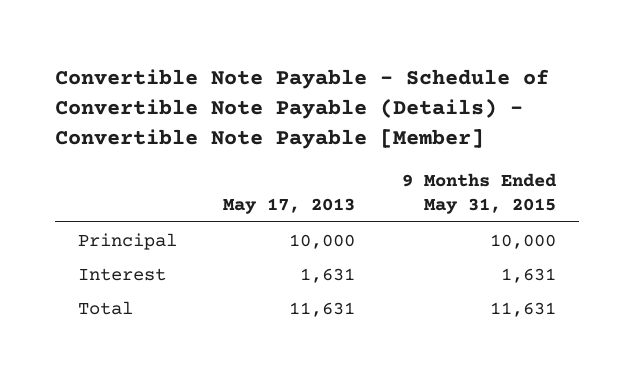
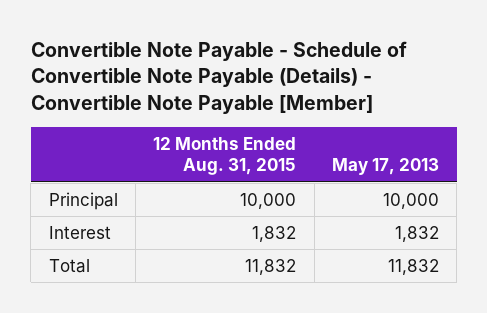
- | May 17, 2013 | 9 Months Ended May 31, 2015
+ | 12 Months Ended Aug. 31, 2015 | May 17, 2013
- Interest | 1,631 | 1,631
- Total | 11,631 | 11,631
+ Interest | 1,832 | 1,832
+ Total | 11,832 | 11,832

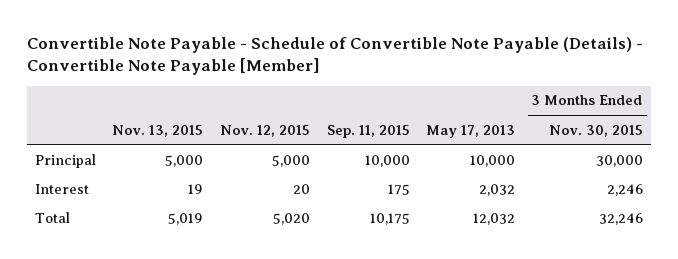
- | 12 Months Ended Aug. 31, 2015 | May 17, 2013
+ | Nov. 13, 2015 | Nov. 12, 2015 | Sep. 11, 2015 | May 17, 2013 | 3 Months Ended Nov. 30, 2015
- Interest | 1,832 | 1,832
- Total | 11,832 | 11,832
+ Interest | 19 | 20 | 175 | 2,032 | 2,246
+ Total | 5,019 | 5,020 | 10,175 | 12,032 | 32,246

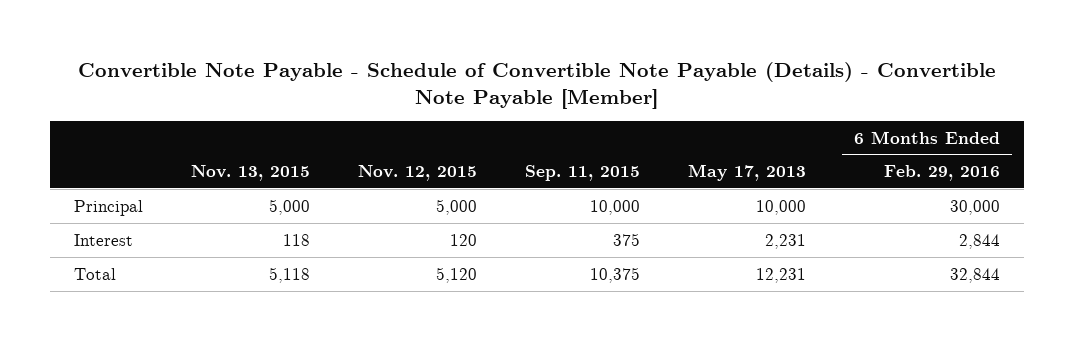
- | Nov. 13, 2015 | Nov. 12, 2015 | Sep. 11, 2015 | May 17, 2013 | 3 Months Ended Nov. 30, 2015
+ | Nov. 13, 2015 | Nov. 12, 2015 | Sep. 11, 2015 | May 17, 2013 | 6 Months Ended Feb. 29, 2016
- Interest | 19 | 20 | 175 | 2,032 | 2,246
- Total | 5,019 | 5,020 | 10,175 | 12,032 | 32,246
+ Interest | 118 | 120 | 375 | 2,231 | 2,844
+ Total | 5,118 | 5,120 | 10,375 | 12,231 | 32,844

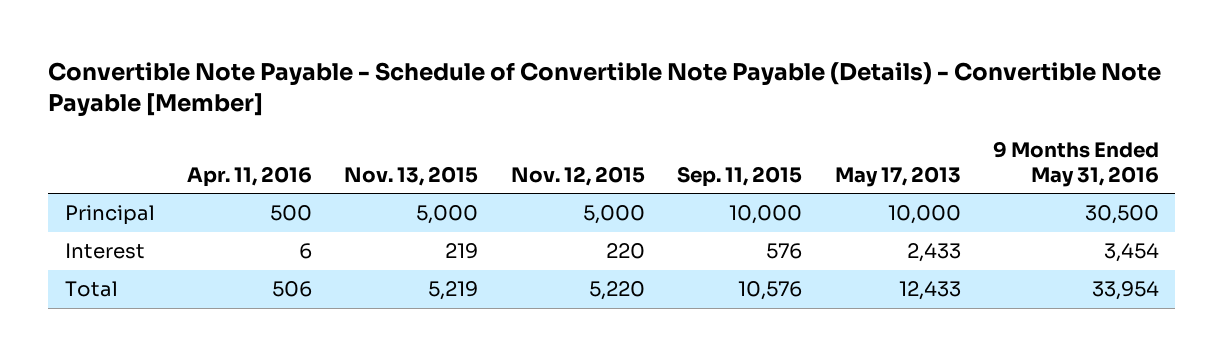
- | Nov. 13, 2015 | Nov. 12, 2015 | Sep. 11, 2015 | May 17, 2013 | 6 Months Ended Feb. 29, 2016
+ | Apr. 11, 2016 | Nov. 13, 2015 | Nov. 12, 2015 | Sep. 11, 2015 | May 17, 2013 | 9 Months Ended May 31, 2016
- Interest | 118 | 120 | 375 | 2,231 | 2,844
- Total | 5,118 | 5,120 | 10,375 | 12,231 | 32,844
+ Interest | 6 | 219 | 220 | 576 | 2,433 | 3,454
+ Total | 506 | 5,219 | 5,220 | 10,576 | 12,433 | 33,954

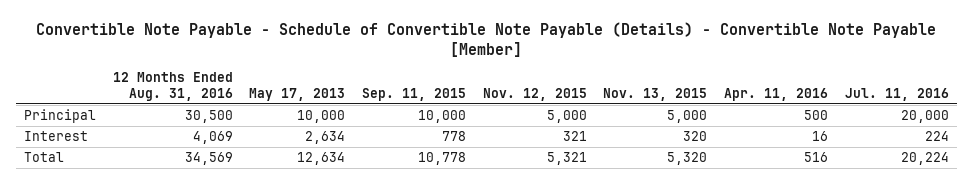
- | Apr. 11, 2016 | Nov. 13, 2015 | Nov. 12, 2015 | Sep. 11, 2015 | May 17, 2013 | 9 Months Ended May 31, 2016
+ | 12 Months Ended Aug. 31, 2016 | May 17, 2013 | Sep. 11, 2015 | Nov. 12, 2015 | Nov. 13, 2015 | Apr. 11, 2016 | Jul. 11, 2016
- Interest | 6 | 219 | 220 | 576 | 2,433 | 3,454
- Total | 506 | 5,219 | 5,220 | 10,576 | 12,433 | 33,954
+ Interest | 4,069 | 2,634 | 778 | 321 | 320 | 16 | 224
+ Total | 34,569 | 12,634 | 10,778 | 5,321 | 5,320 | 516 | 20,224

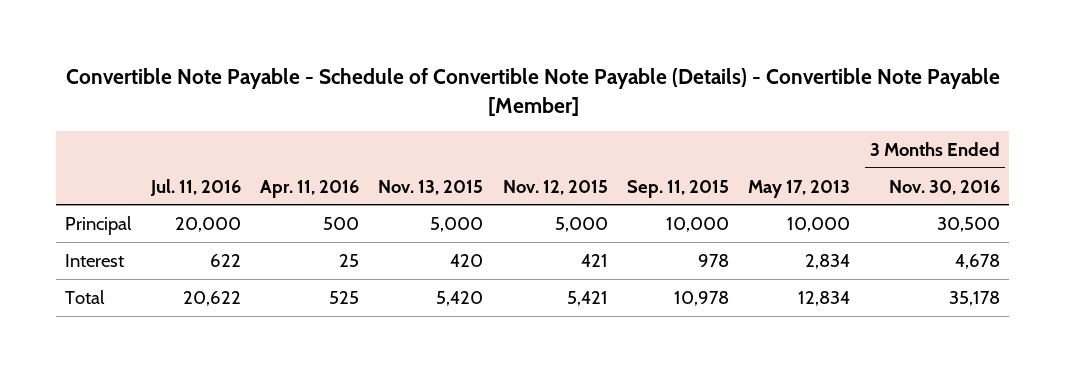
- | 12 Months Ended Aug. 31, 2016 | May 17, 2013 | Sep. 11, 2015 | Nov. 12, 2015 | Nov. 13, 2015 | Apr. 11, 2016 | Jul. 11, 2016
+ | Jul. 11, 2016 | Apr. 11, 2016 | Nov. 13, 2015 | Nov. 12, 2015 | Sep. 11, 2015 | May 17, 2013 | 3 Months Ended Nov. 30, 2016
- Interest | 4,069 | 2,634 | 778 | 321 | 320 | 16 | 224
- Total | 34,569 | 12,634 | 10,778 | 5,321 | 5,320 | 516 | 20,224
+ Interest | 622 | 25 | 420 | 421 | 978 | 2,834 | 4,678
+ Total | 20,622 | 525 | 5,420 | 5,421 | 10,978 | 12,834 | 35,178

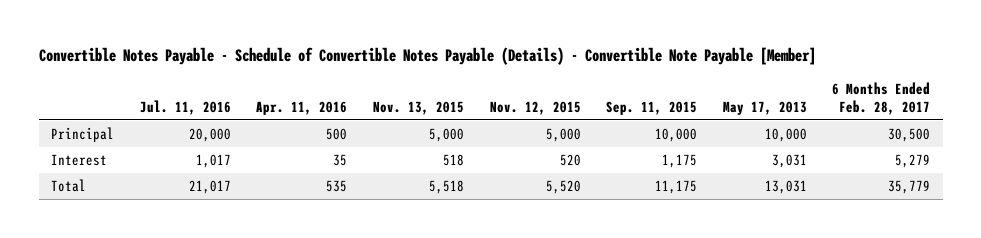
- Convertible Note Payable - Schedule of Convertible Note Payable (Details) - Convertible Note Payable [Member]
+ Convertible Notes Payable - Schedule of Convertible Notes Payable (Details) - Convertible Note Payable [Member]
- | Jul. 11, 2016 | Apr. 11, 2016 | Nov. 13, 2015 | Nov. 12, 2015 | Sep. 11, 2015 | May 17, 2013 | 3 Months Ended Nov. 30, 2016
+ | Jul. 11, 2016 | Apr. 11, 2016 | Nov. 13, 2015 | Nov. 12, 2015 | Sep. 11, 2015 | May 17, 2013 | 6 Months Ended Feb. 28, 2017
- Interest | 622 | 25 | 420 | 421 | 978 | 2,834 | 4,678
- Total | 20,622 | 525 | 5,420 | 5,421 | 10,978 | 12,834 | 35,178
+ Interest | 1,017 | 35 | 518 | 520 | 1,175 | 3,031 | 5,279
+ Total | 21,017 | 535 | 5,518 | 5,520 | 11,175 | 13,031 | 35,779

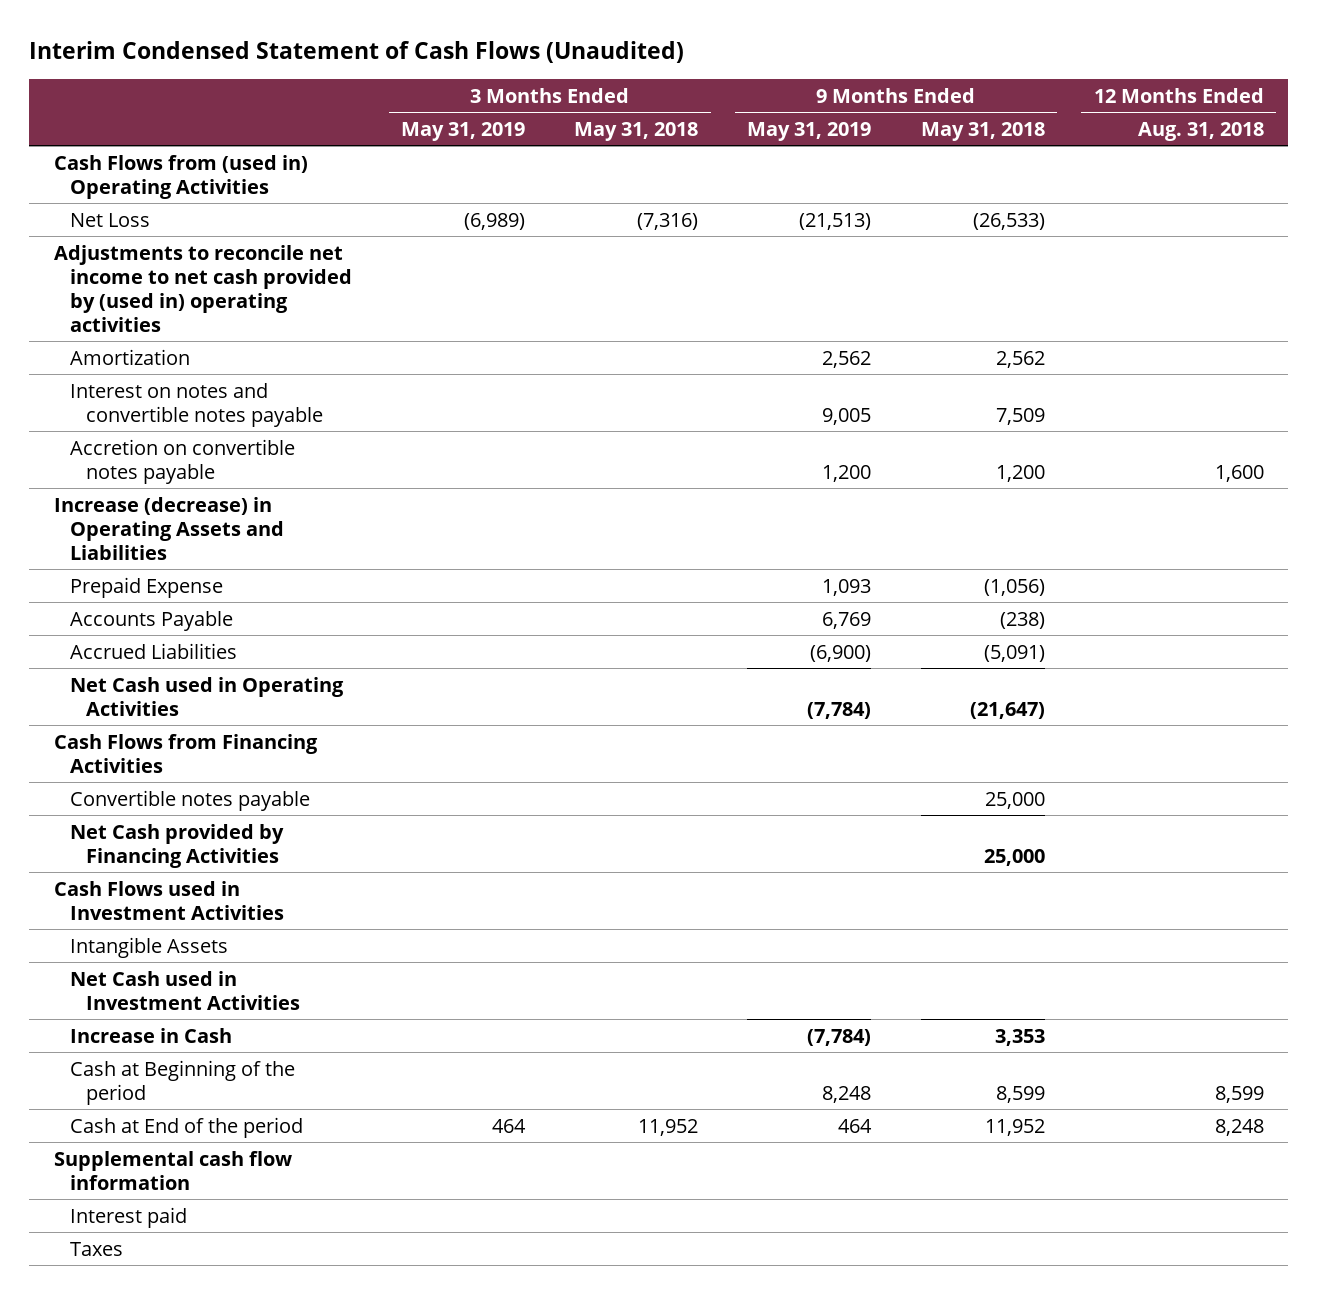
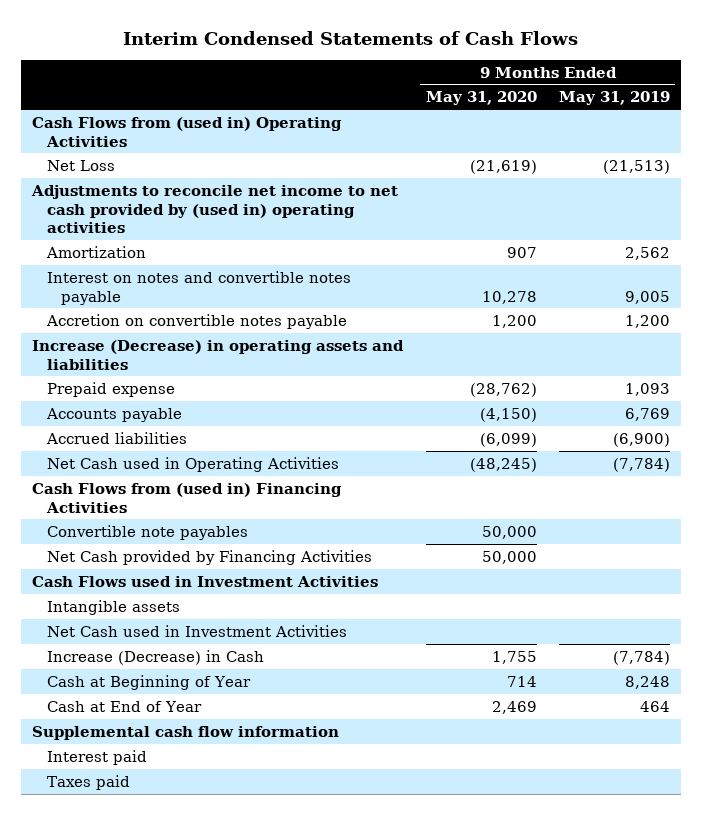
- Interim Condensed Statement of Cash Flows (Unaudited)
+ Interim Condensed Statements of Cash Flows
- | 3 Months Ended May 31, 2019 | 3 Months Ended May 31, 2018 | 9 Months Ended May 31, 2019 | 9 Months Ended May 31, 2018 | 12 Months Ended Aug. 31, 2018
+ | 9 Months Ended May 31, 2020 | 9 Months Ended May 31, 2019
- Increase (decrease) in Operating Assets and Liabilities
- Prepaid Expense | | | 1,093 | (1,056) |
- Accounts Payable | | | 6,769 | (238) |
- Accrued Liabilities | | | (6,900) | (5,091) |
+ Increase (Decrease) in operating assets and liabilities
+ Prepaid expense | (28,762) | 1,093
+ Accounts payable | (4,150) | 6,769
+ Accrued liabilities | (6,099) | (6,900)
- Cash Flows from Financing Activities
- Convertible notes payable | | | | 25,000 |
+ Cash Flows from (used in) Financing Activities
+ Convertible note payables | 50,000 |
- Intangible Assets
+ Intangible assets
- Increase in Cash | | | (7,784) | 3,353 |
- Cash at Beginning of the period | | | 8,248 | 8,599 | 8,599
- Cash at End of the period | 464 | 11,952 | 464 | 11,952 | 8,248
+ Increase (Decrease) in Cash | 1,755 | (7,784)
+ Cash at Beginning of Year | 714 | 8,248
+ Cash at End of Year | 2,469 | 464
- Taxes
+ Taxes paid

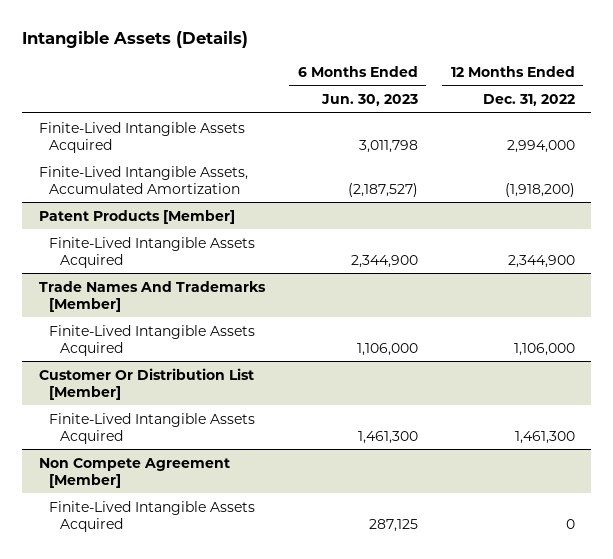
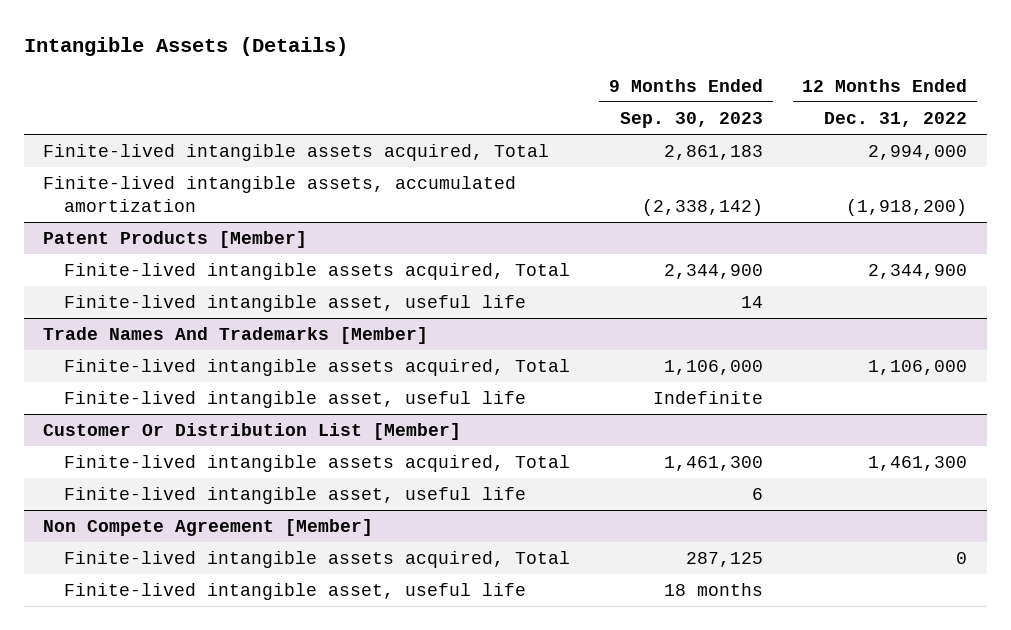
- | 6 Months Ended Jun. 30, 2023 | 12 Months Ended Dec. 31, 2022
+ | 9 Months Ended Sep. 30, 2023 | 12 Months Ended Dec. 31, 2022
- Finite-Lived Intangible Assets Acquired | 3,011,798 | 2,994,000
- Finite-Lived Intangible Assets, Accumulated Amortization | (2,187,527) | (1,918,200)
+ Finite-lived intangible assets acquired, Total | 2,861,183 | 2,994,000
+ Finite-lived intangible assets, accumulated amortization | (2,338,142) | (1,918,200)
@ Patent Products [Member]
- Finite-Lived Intangible Assets Acquired | 2,344,900 | 2,344,900
+ Finite-lived intangible assets acquired, Total | 2,344,900 | 2,344,900
+ Finite-lived intangible asset, useful life | 14 |
@ Trade Names And Trademarks [Member]
- Finite-Lived Intangible Assets Acquired | 1,106,000 | 1,106,000
+ Finite-lived intangible assets acquired, Total | 1,106,000 | 1,106,000
+ Finite-lived intangible asset, useful life | Indefinite |
@ Customer Or Distribution List [Member]
- Finite-Lived Intangible Assets Acquired | 1,461,300 | 1,461,300
+ Finite-lived intangible assets acquired, Total | 1,461,300 | 1,461,300
+ Finite-lived intangible asset, useful life | 6 |
@ Non Compete Agreement [Member]
- Finite-Lived Intangible Assets Acquired | 287,125 | 0
+ Finite-lived intangible assets acquired, Total | 287,125 | 0
+ Finite-lived intangible asset, useful life | 18 months |

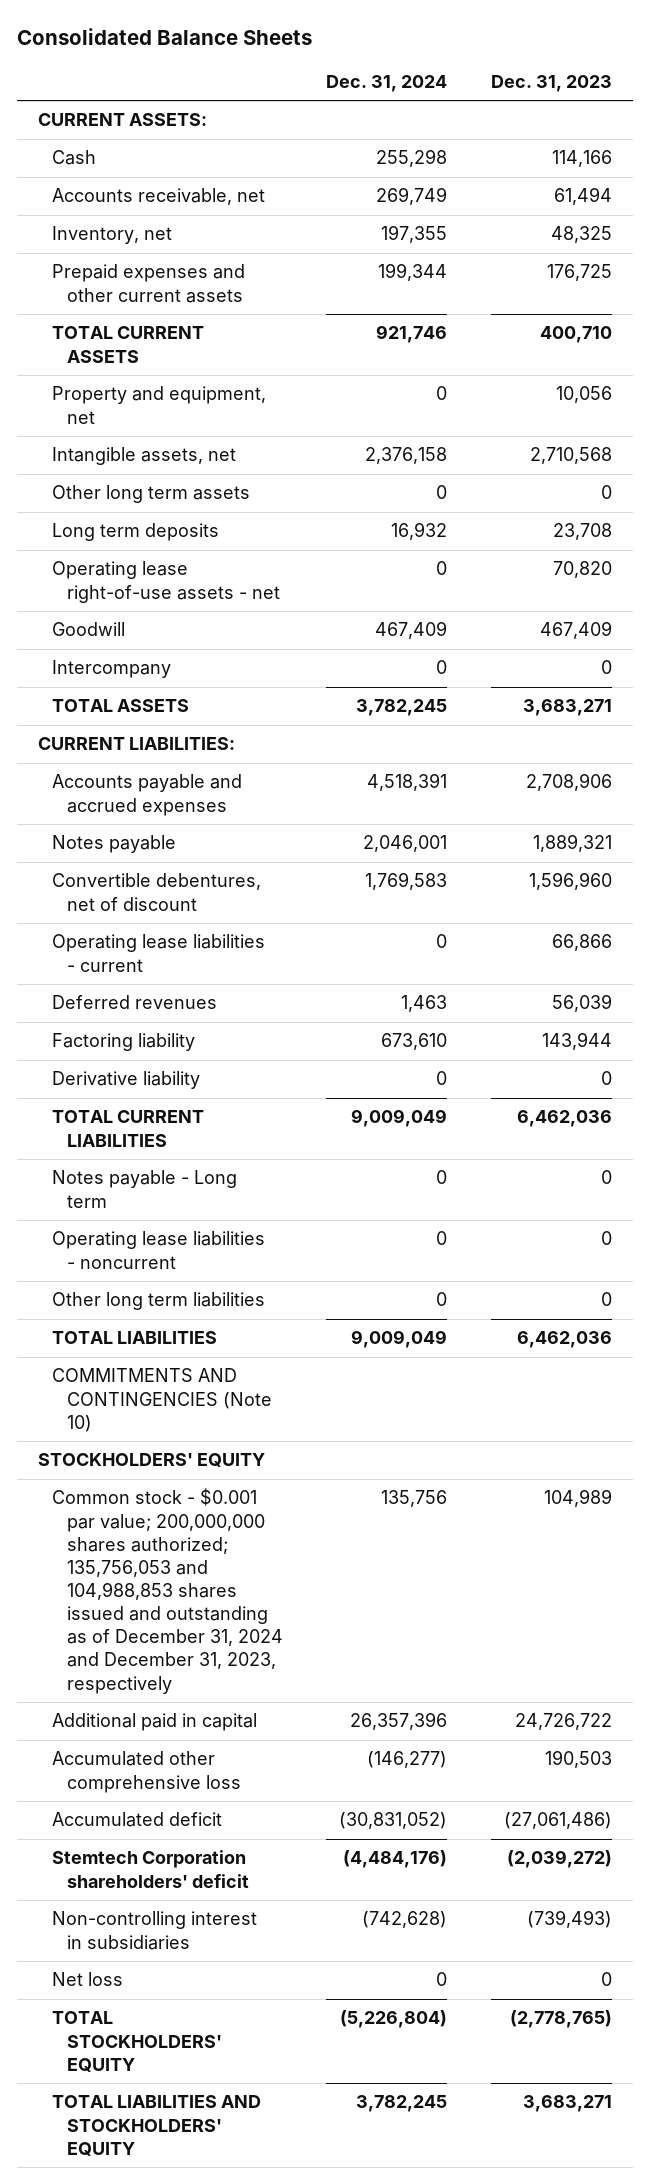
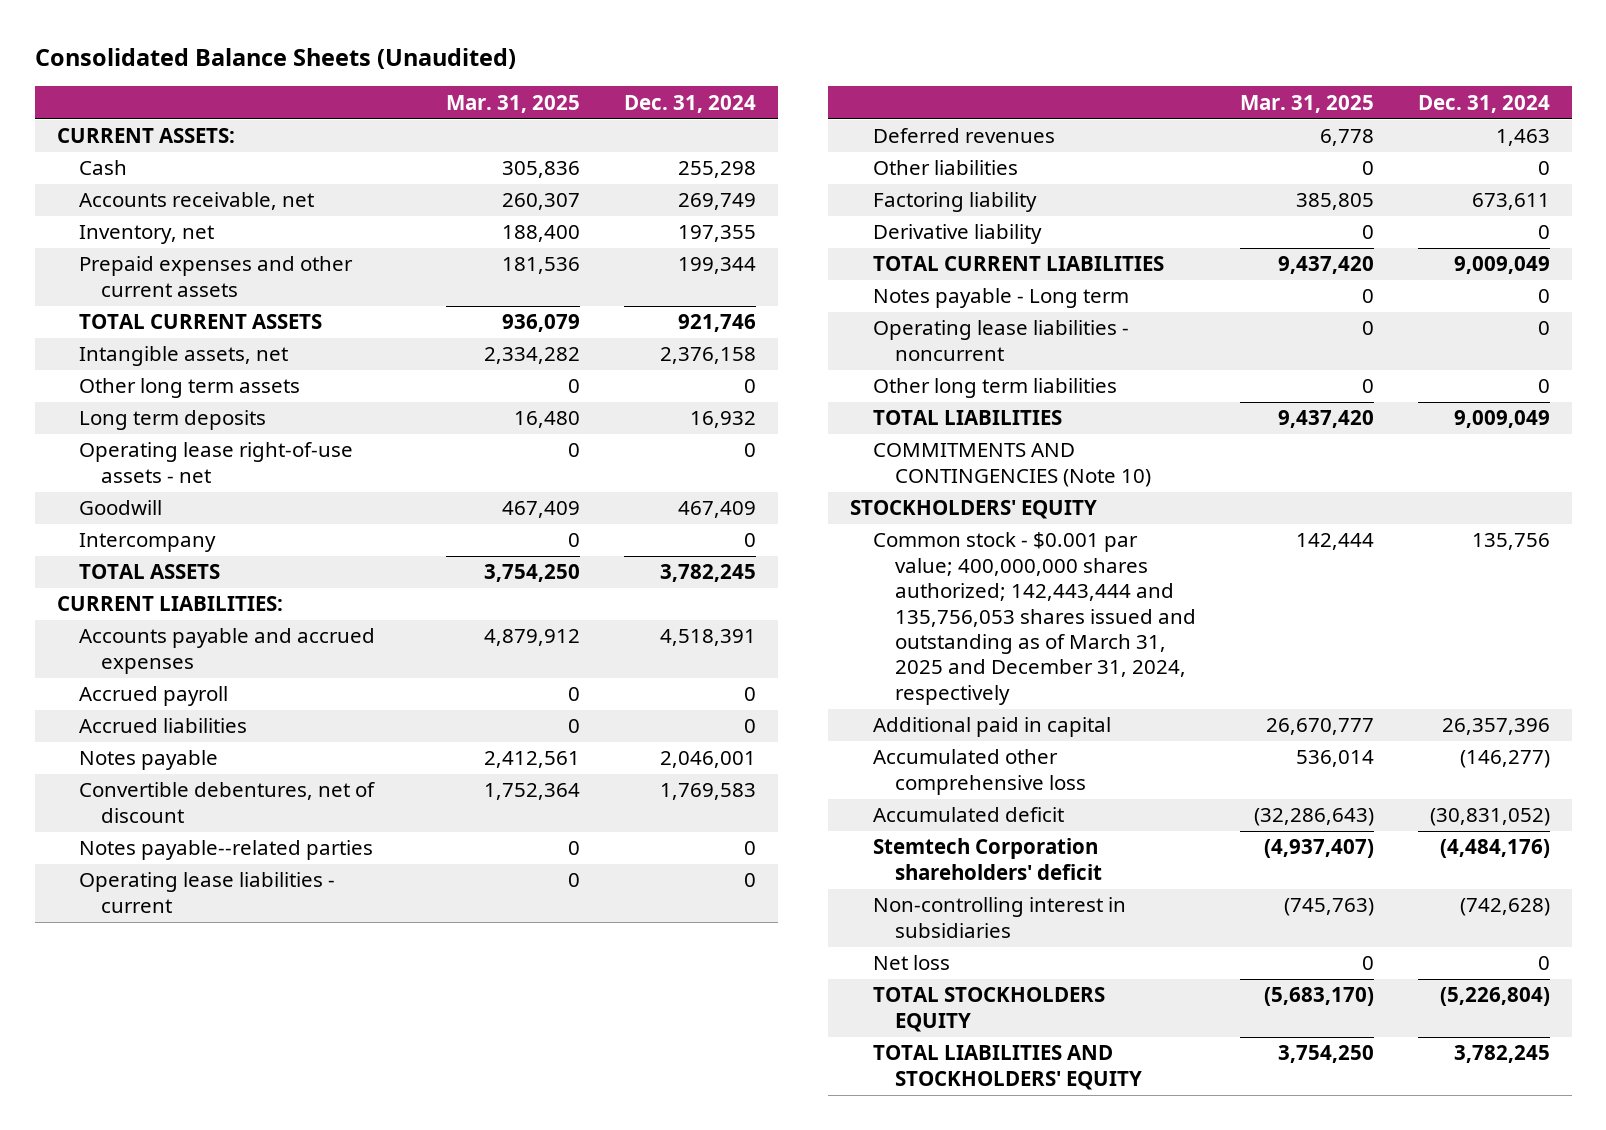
- Consolidated Balance Sheets
+ Consolidated Balance Sheets (Unaudited)
- | Dec. 31, 2024 | Dec. 31, 2023
+ | Mar. 31, 2025 | Dec. 31, 2024
- Property and equipment, net | 0 | 10,056
+ Accrued payroll | 0 | 0
+ Accrued liabilities | 0 | 0
+ Notes payable--related parties | 0 | 0
- Factoring liability | 673,610 | 143,944
+ Other liabilities | 0 | 0
+ Factoring liability | 385,805 | 673,611
- Common stock - $0.001 par value; 200,000,000 shares authorized; 135,756,053 and 104,988,853 shares issued and outstanding as of December 31, 2024 and December 31, 2023, respectively | 135,756 | 104,989
+ Common stock - $0.001 par value; 400,000,000 shares authorized; 142,443,444 and 135,756,053 shares issued and outstanding as of March 31, 2025 and December 31, 2024, respectively | 142,444 | 135,756
- TOTAL STOCKHOLDERS' EQUITY | (5,226,804) | (2,778,765)
+ TOTAL STOCKHOLDERS EQUITY | (5,683,170) | (5,226,804)

